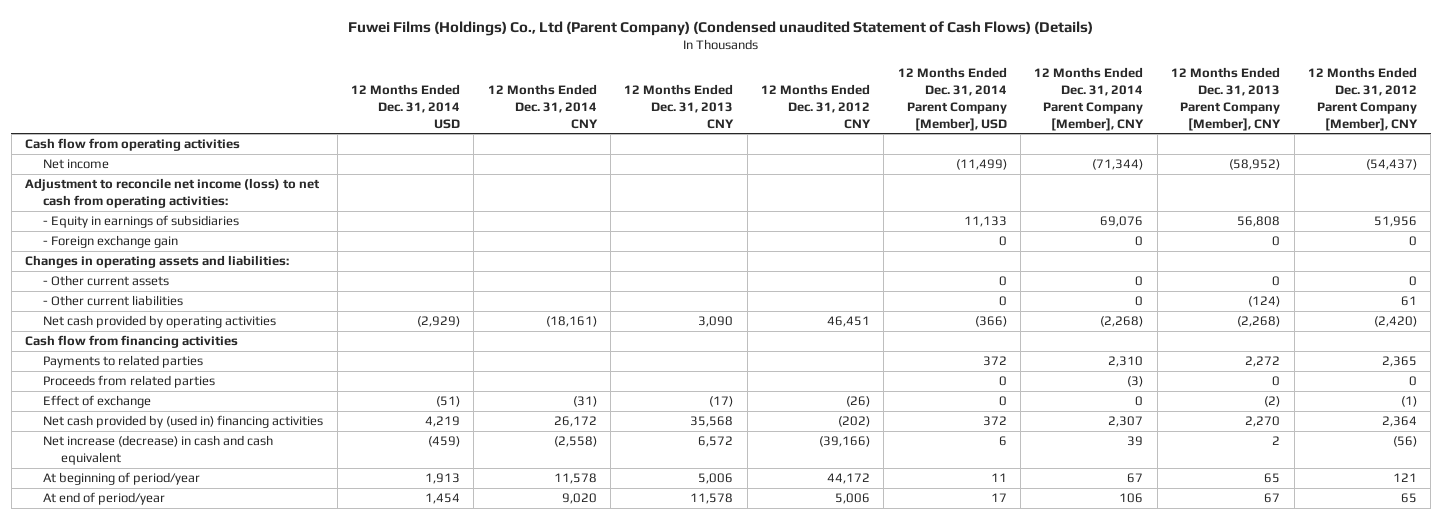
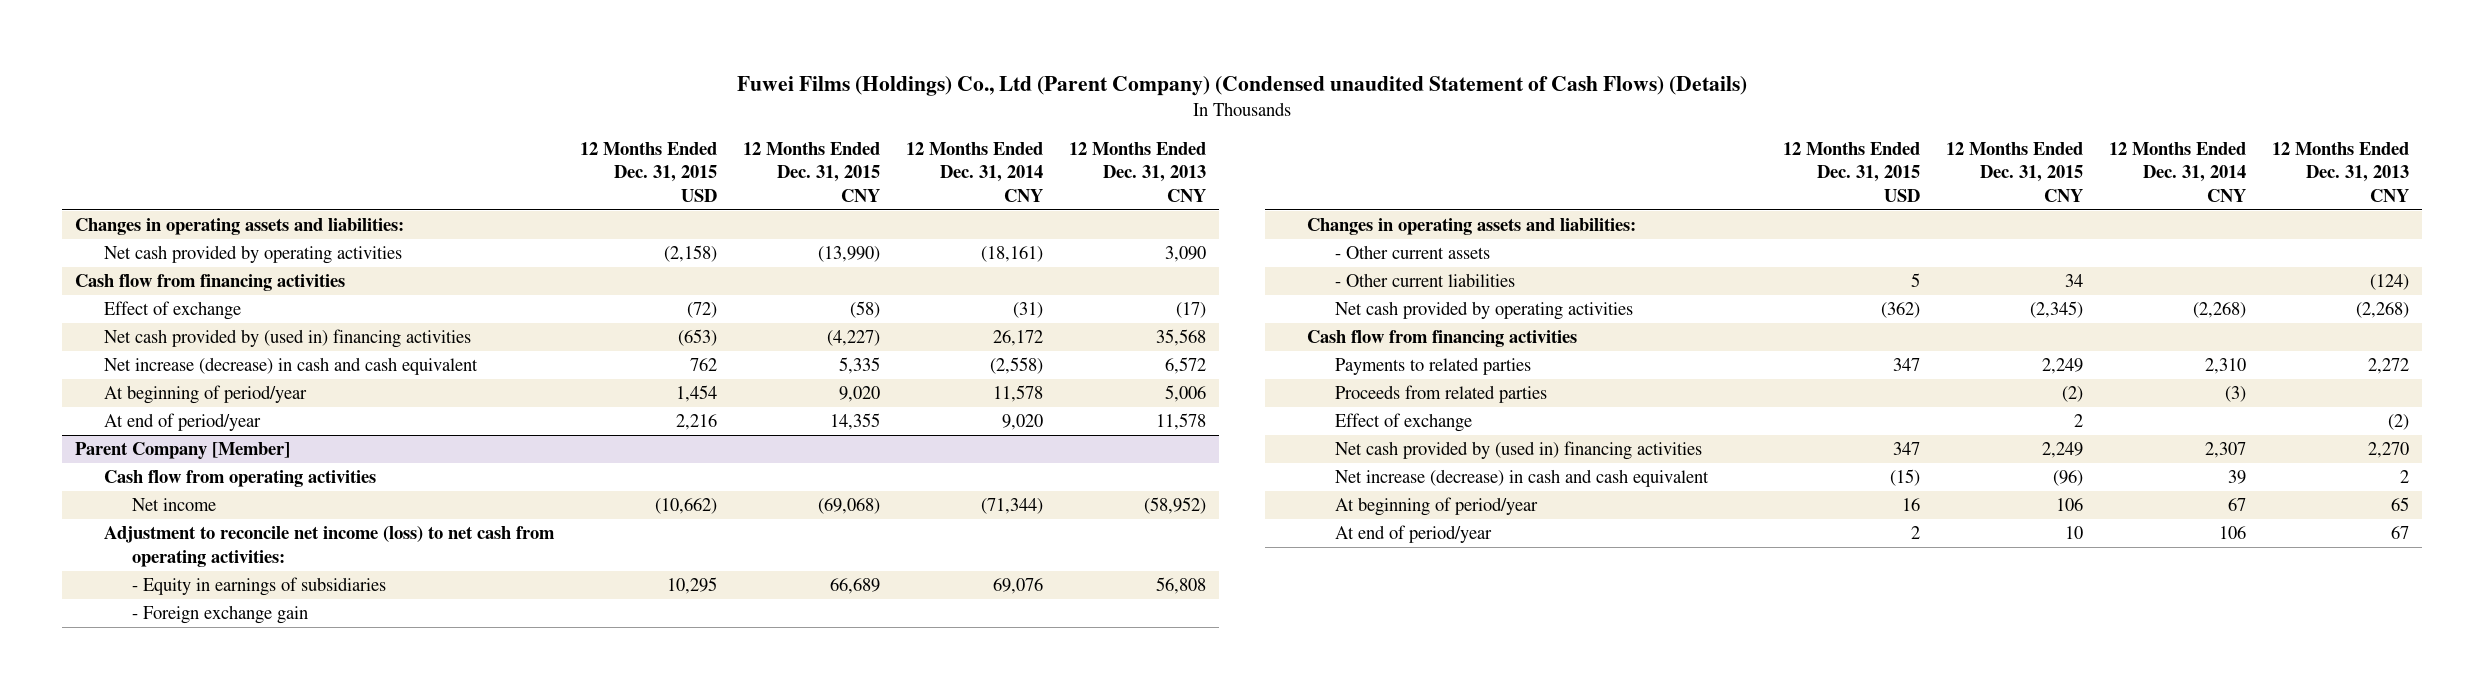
- | 12 Months Ended Dec. 31, 2014 USD | 12 Months Ended Dec. 31, 2014 CNY | 12 Months Ended Dec. 31, 2013 CNY | 12 Months Ended Dec. 31, 2012 CNY | 12 Months Ended Dec. 31, 2014 Parent Company [Member], USD | 12 Months Ended Dec. 31, 2014 Parent Company [Member], CNY | 12 Months Ended Dec. 31, 2013 Parent Company [Member], CNY | 12 Months Ended Dec. 31, 2012 Parent Company [Member], CNY
+ | 12 Months Ended Dec. 31, 2015 USD | 12 Months Ended Dec. 31, 2015 CNY | 12 Months Ended Dec. 31, 2014 CNY | 12 Months Ended Dec. 31, 2013 CNY
- Cash flow from operating activities
- Net income | | | | | (11,499) | (71,344) | (58,952) | (54,437)
- Adjustment to reconcile net income (loss) to net cash from operating activities:
- - Equity in earnings of subsidiaries | | | | | 11,133 | 69,076 | 56,808 | 51,956
- - Foreign exchange gain | | | | | 0 | 0 | 0 | 0
- - Other current assets | | | | | 0 | 0 | 0 | 0
- - Other current liabilities | | | | | 0 | 0 | (124) | 61
- Payments to related parties | | | | | 372 | 2,310 | 2,272 | 2,365
- Proceeds from related parties | | | | | 0 | (3) | 0 | 0
+ Parent Company [Member]
+ Cash flow from operating activities
+ Net income | (10,662) | (69,068) | (71,344) | (58,952)
+ Adjustment to reconcile net income (loss) to net cash from operating activities:
+ - Equity in earnings of subsidiaries | 10,295 | 66,689 | 69,076 | 56,808
+ - Foreign exchange gain
+ Changes in operating assets and liabilities:
+ - Other current assets
+ - Other current liabilities | 5 | 34 | | (124)
+ Net cash provided by operating activities | (362) | (2,345) | (2,268) | (2,268)
+ Cash flow from financing activities
+ Payments to related parties | 347 | 2,249 | 2,310 | 2,272
+ Proceeds from related parties | | (2) | (3) |
+ Effect of exchange | | 2 | | (2)
+ Net cash provided by (used in) financing activities | 347 | 2,249 | 2,307 | 2,270
+ Net increase (decrease) in cash and cash equivalent | (15) | (96) | 39 | 2
+ At beginning of period/year | 16 | 106 | 67 | 65
+ At end of period/year | 2 | 10 | 106 | 67

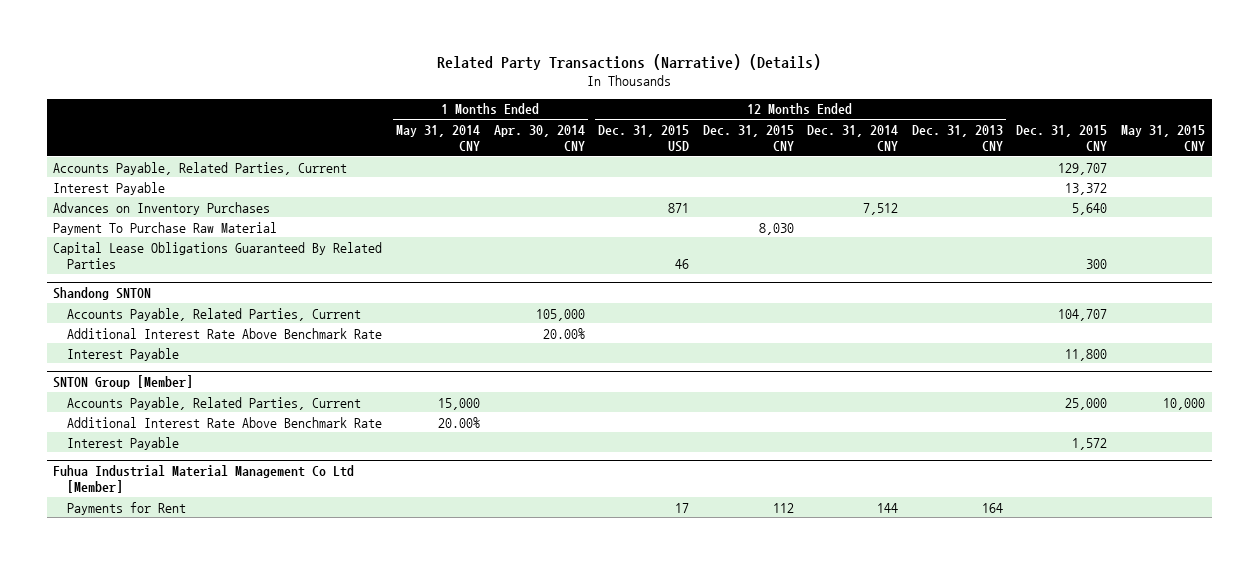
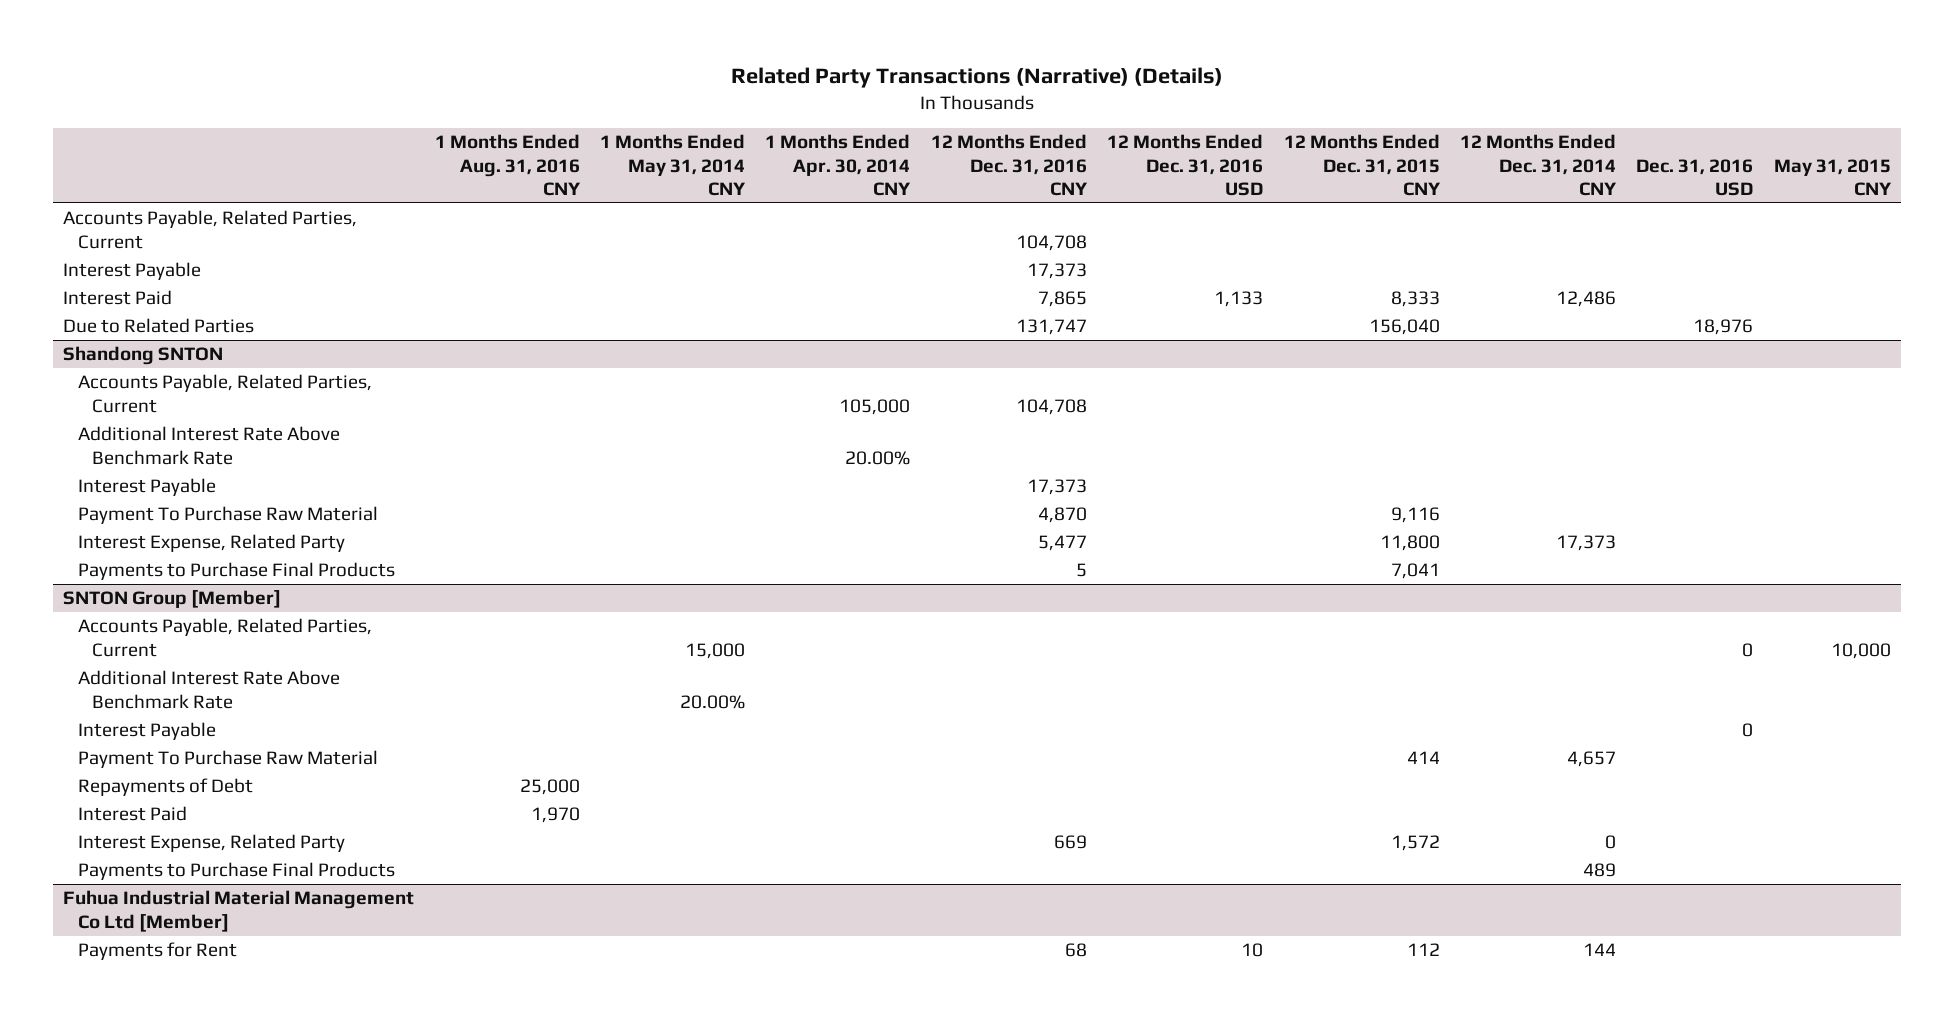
- | 1 Months Ended May 31, 2014 CNY | 1 Months Ended Apr. 30, 2014 CNY | 12 Months Ended Dec. 31, 2015 USD | 12 Months Ended Dec. 31, 2015 CNY | 12 Months Ended Dec. 31, 2014 CNY | 12 Months Ended Dec. 31, 2013 CNY | Dec. 31, 2015 CNY | May 31, 2015 CNY
+ | 1 Months Ended Aug. 31, 2016 CNY | 1 Months Ended May 31, 2014 CNY | 1 Months Ended Apr. 30, 2014 CNY | 12 Months Ended Dec. 31, 2016 CNY | 12 Months Ended Dec. 31, 2016 USD | 12 Months Ended Dec. 31, 2015 CNY | 12 Months Ended Dec. 31, 2014 CNY | Dec. 31, 2016 USD | May 31, 2015 CNY
- Advances on Inventory Purchases | | | 871 | | 7,512 | | 5,640 |
- Payment To Purchase Raw Material | | | | 8,030 | | | |
- Capital Lease Obligations Guaranteed By Related Parties | | | 46 | | | | 300 |
+ Interest Paid | | | | 7,865 | 1,133 | 8,333 | 12,486 | |
+ Due to Related Parties | | | | 131,747 | | 156,040 | | 18,976 |
@ Shandong SNTON
+ Payment To Purchase Raw Material | | | | 4,870 | | 9,116 | | |
+ Interest Expense, Related Party | | | | 5,477 | | 11,800 | 17,373 | |
+ Payments to Purchase Final Products | | | | 5 | | 7,041 | | |
@ SNTON Group [Member]
+ Payment To Purchase Raw Material | | | | | | 414 | 4,657 | |
+ Repayments of Debt | 25,000 | | | | | | | |
+ Interest Paid | 1,970 | | | | | | | |
+ Interest Expense, Related Party | | | | 669 | | 1,572 | 0 | |
+ Payments to Purchase Final Products | | | | | | | 489 | |

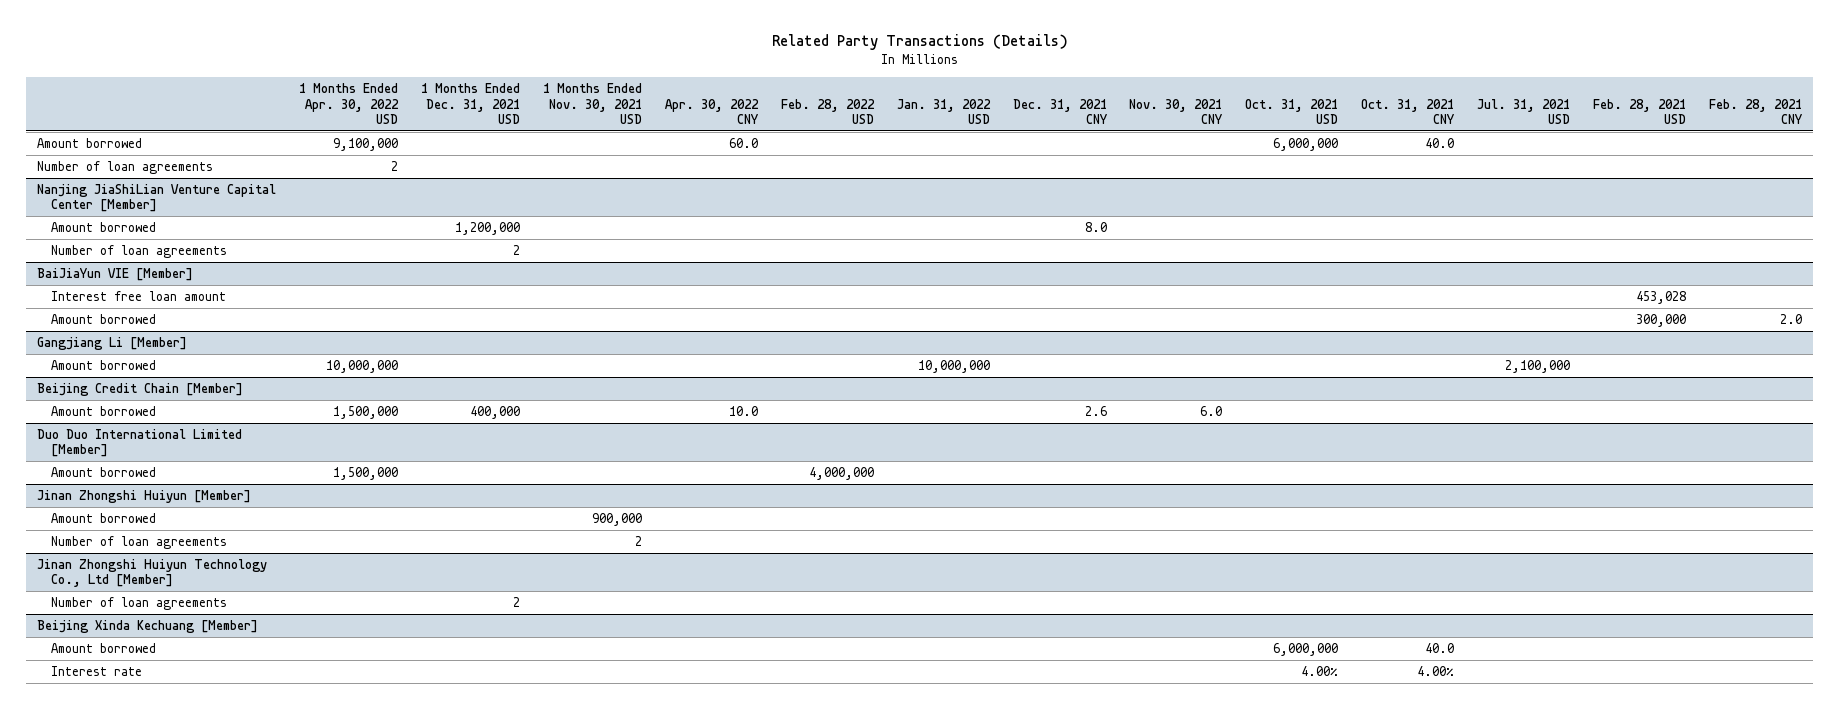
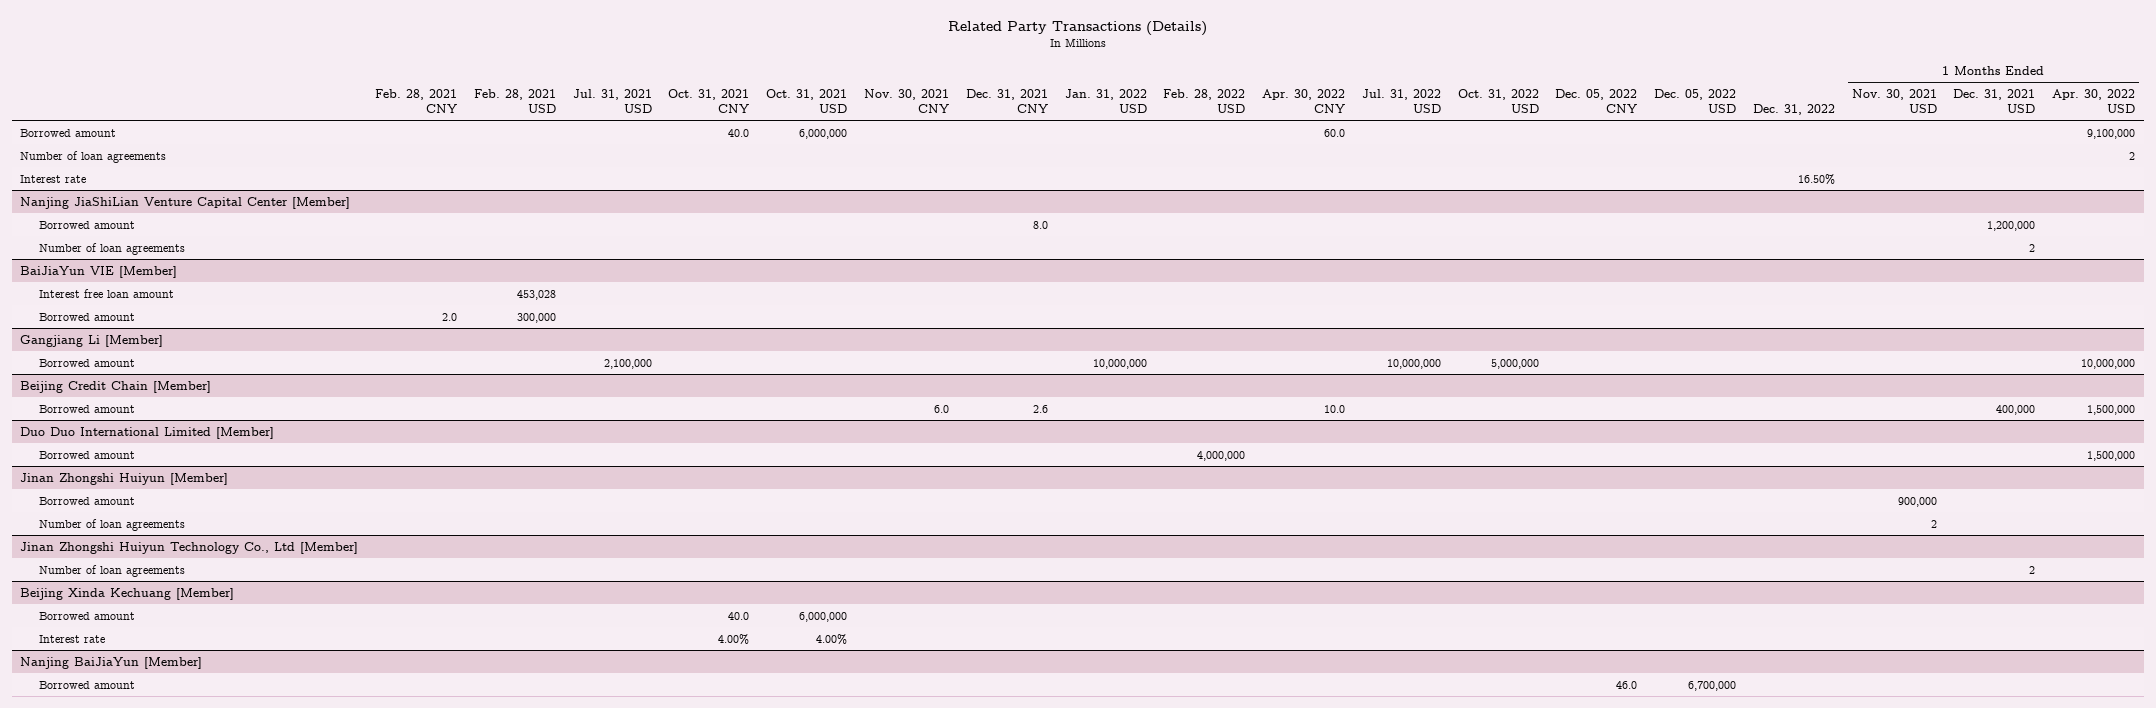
- | 1 Months Ended Apr. 30, 2022 USD | 1 Months Ended Dec. 31, 2021 USD | 1 Months Ended Nov. 30, 2021 USD | Apr. 30, 2022 CNY | Feb. 28, 2022 USD | Jan. 31, 2022 USD | Dec. 31, 2021 CNY | Nov. 30, 2021 CNY | Oct. 31, 2021 USD | Oct. 31, 2021 CNY | Jul. 31, 2021 USD | Feb. 28, 2021 USD | Feb. 28, 2021 CNY
+ | Feb. 28, 2021 CNY | Feb. 28, 2021 USD | Jul. 31, 2021 USD | Oct. 31, 2021 CNY | Oct. 31, 2021 USD | Nov. 30, 2021 CNY | Dec. 31, 2021 CNY | Jan. 31, 2022 USD | Feb. 28, 2022 USD | Apr. 30, 2022 CNY | Jul. 31, 2022 USD | Oct. 31, 2022 USD | Dec. 05, 2022 CNY | Dec. 05, 2022 USD | Dec. 31, 2022 | 1 Months Ended Nov. 30, 2021 USD | 1 Months Ended Dec. 31, 2021 USD | 1 Months Ended Apr. 30, 2022 USD
- Amount borrowed | 9,100,000 | | | 60.0 | | | | | 6,000,000 | 40.0 | | |
+ Borrowed amount | | | | 40.0 | 6,000,000 | | | | | 60.0 | | | | | | | | 9,100,000
+ Interest rate | | | | | | | | | | | | | | | 16.50% | | |
@ Nanjing JiaShiLian Venture Capital Center [Member]
- Amount borrowed | | 1,200,000 | | | | | 8.0 | | | | | |
+ Borrowed amount | | | | | | | 8.0 | | | | | | | | | | 1,200,000 |
@ BaiJiaYun VIE [Member]
- Amount borrowed | | | | | | | | | | | | 300,000 | 2.0
+ Borrowed amount | 2.0 | 300,000 | | | | | | | | | | | | | | | |
@ Gangjiang Li [Member]
- Amount borrowed | 10,000,000 | | | | | 10,000,000 | | | | | 2,100,000 | |
+ Borrowed amount | | | 2,100,000 | | | | | 10,000,000 | | | 10,000,000 | 5,000,000 | | | | | | 10,000,000
@ Beijing Credit Chain [Member]
- Amount borrowed | 1,500,000 | 400,000 | | 10.0 | | | 2.6 | 6.0 | | | | |
+ Borrowed amount | | | | | | 6.0 | 2.6 | | | 10.0 | | | | | | | 400,000 | 1,500,000
@ Duo Duo International Limited [Member]
- Amount borrowed | 1,500,000 | | | | 4,000,000 | | | | | | | |
+ Borrowed amount | | | | | | | | | 4,000,000 | | | | | | | | | 1,500,000
@ Jinan Zhongshi Huiyun [Member]
- Amount borrowed | | | 900,000 | | | | | | | | | |
+ Borrowed amount | | | | | | | | | | | | | | | | 900,000 | |
@ Beijing Xinda Kechuang [Member]
- Amount borrowed | | | | | | | | | 6,000,000 | 40.0 | | |
+ Borrowed amount | | | | 40.0 | 6,000,000 | | | | | | | | | | | | |
+ Nanjing BaiJiaYun [Member]
+ Borrowed amount | | | | | | | | | | | | | 46.0 | 6,700,000 | | | |

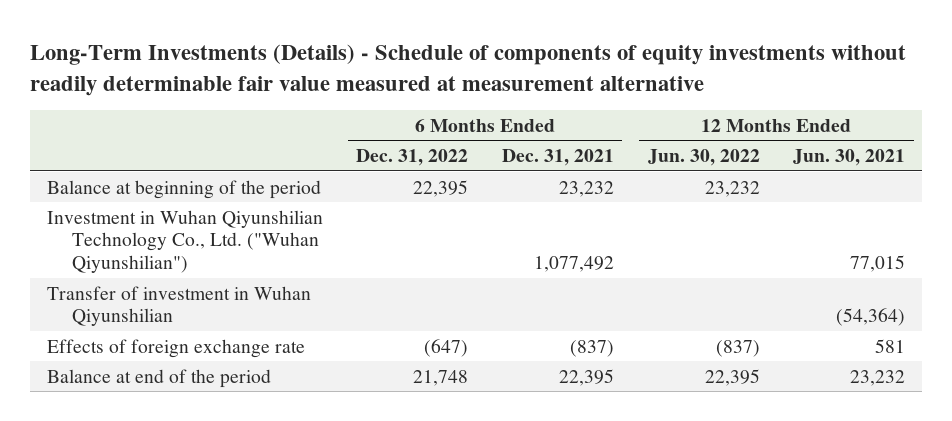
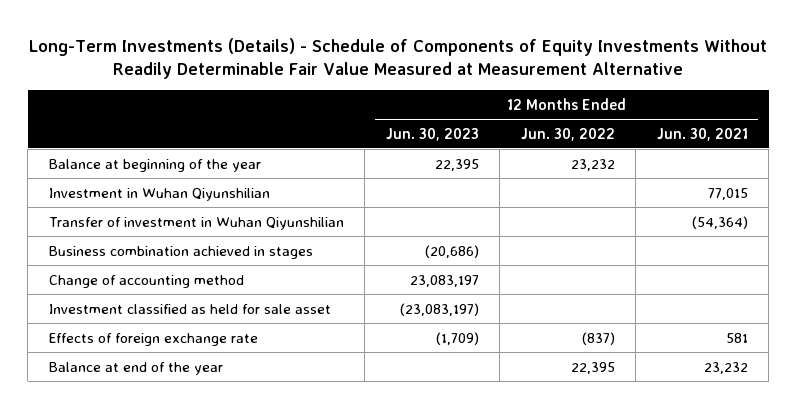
- Long-Term Investments (Details) - Schedule of components of equity investments without readily determinable fair value measured at measurement alternative
+ Long-Term Investments (Details) - Schedule of Components of Equity Investments Without Readily Determinable Fair Value Measured at Measurement Alternative
- | 6 Months Ended Dec. 31, 2022 | 6 Months Ended Dec. 31, 2021 | 12 Months Ended Jun. 30, 2022 | 12 Months Ended Jun. 30, 2021
+ | 12 Months Ended Jun. 30, 2023 | 12 Months Ended Jun. 30, 2022 | 12 Months Ended Jun. 30, 2021
- Balance at beginning of the period | 22,395 | 23,232 | 23,232 |
- Investment in Wuhan Qiyunshilian Technology Co., Ltd. ("Wuhan Qiyunshilian") | | 1,077,492 | | 77,015
+ Balance at beginning of the year | 22,395 | 23,232 |
+ Investment in Wuhan Qiyunshilian | | | 77,015
+ Business combination achieved in stages | (20,686) | |
+ Change of accounting method | 23,083,197 | |
+ Investment classified as held for sale asset | (23,083,197) | |
- Balance at end of the period | 21,748 | 22,395 | 22,395 | 23,232
+ Balance at end of the year | | 22,395 | 23,232

